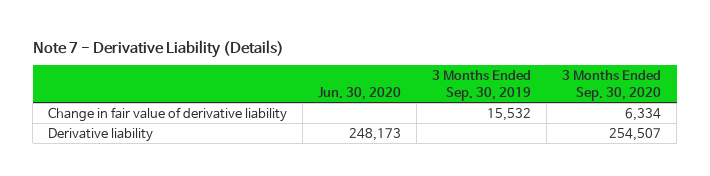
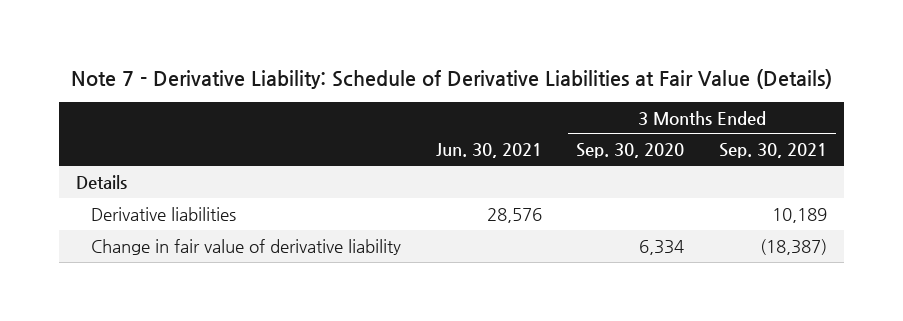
- Note 7 - Derivative Liability (Details)
+ Note 7 - Derivative Liability: Schedule of Derivative Liabilities at Fair Value (Details)
- | Jun. 30, 2020 | 3 Months Ended Sep. 30, 2019 | 3 Months Ended Sep. 30, 2020
+ | Jun. 30, 2021 | 3 Months Ended Sep. 30, 2020 | 3 Months Ended Sep. 30, 2021
+ Details
+ Derivative liabilities | 28,576 | | 10,189
- Derivative liability | 248,173 | | 254,507

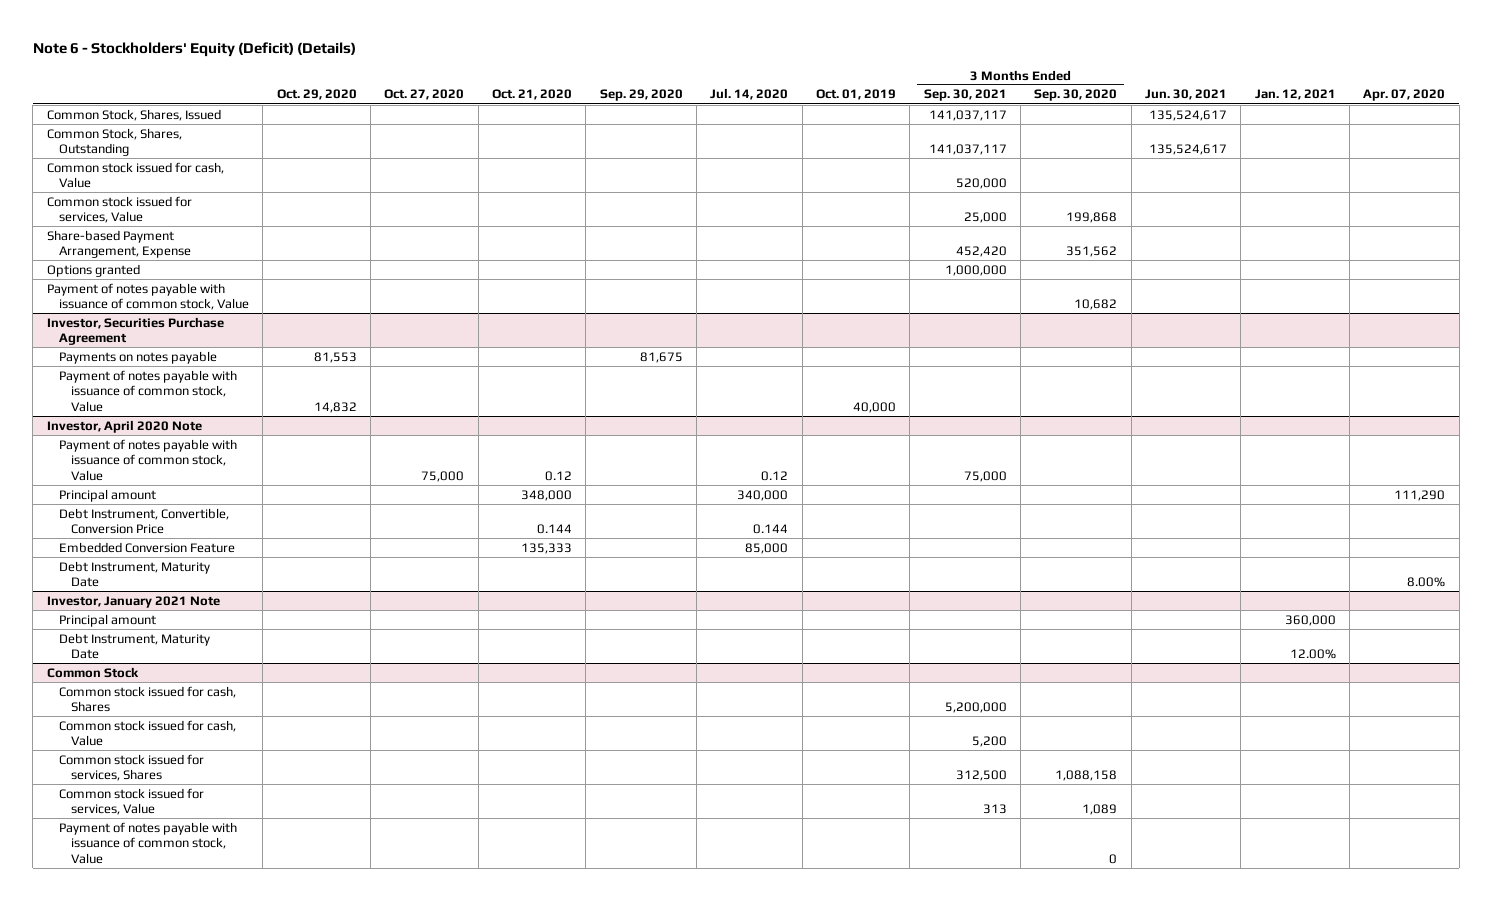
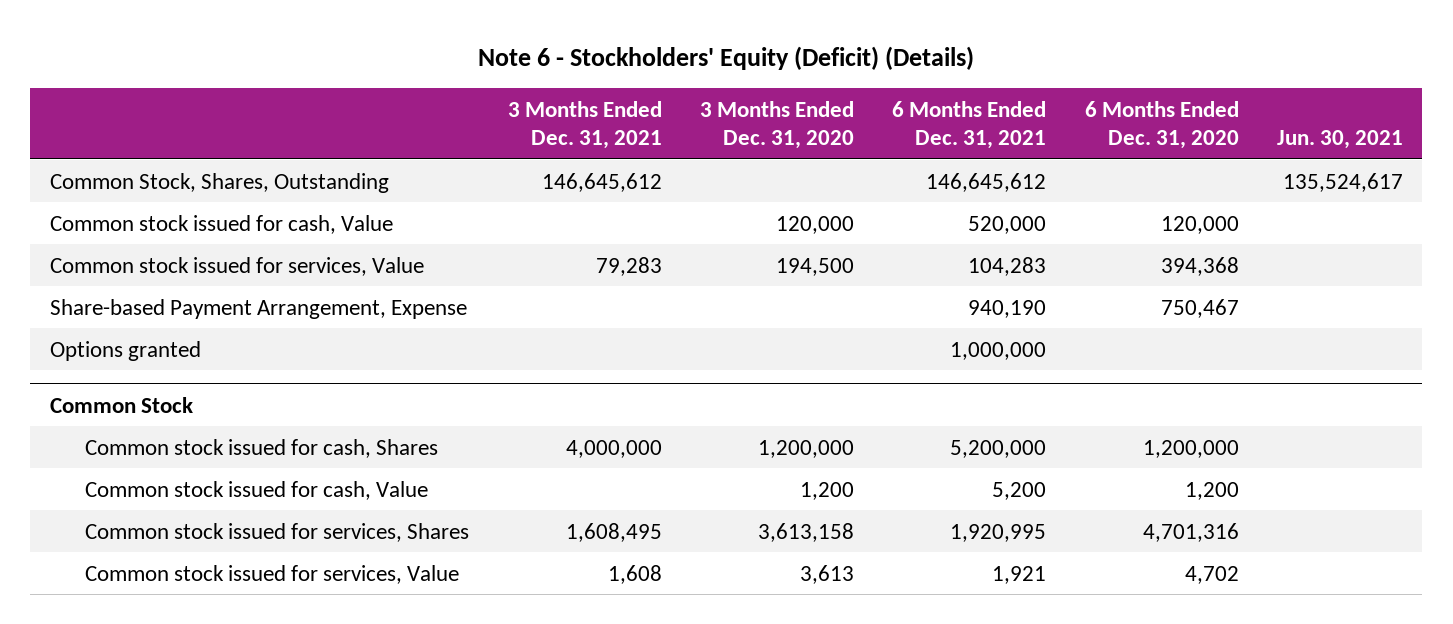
- | Oct. 29, 2020 | Oct. 27, 2020 | Oct. 21, 2020 | Sep. 29, 2020 | Jul. 14, 2020 | Oct. 01, 2019 | 3 Months Ended Sep. 30, 2021 | 3 Months Ended Sep. 30, 2020 | Jun. 30, 2021 | Jan. 12, 2021 | Apr. 07, 2020
+ | 3 Months Ended Dec. 31, 2021 | 3 Months Ended Dec. 31, 2020 | 6 Months Ended Dec. 31, 2021 | 6 Months Ended Dec. 31, 2020 | Jun. 30, 2021
- Common Stock, Shares, Issued | | | | | | | 141,037,117 | | 135,524,617 | |
- Payment of notes payable with issuance of common stock, Value | | | | | | | | 10,682 | | |
- Investor, Securities Purchase Agreement
- Payments on notes payable | 81,553 | | | 81,675 | | | | | | |
- Payment of notes payable with issuance of common stock, Value | 14,832 | | | | | 40,000 | | | | |
- Investor, April 2020 Note
- Payment of notes payable with issuance of common stock, Value | | 75,000 | 0.12 | | 0.12 | | 75,000 | | | |
- Principal amount | | | 348,000 | | 340,000 | | | | | | 111,290
- Debt Instrument, Convertible, Conversion Price | | | 0.144 | | 0.144 | | | | | |
- Embedded Conversion Feature | | | 135,333 | | 85,000 | | | | | |
- Debt Instrument, Maturity Date | | | | | | | | | | | 8.00%
- Investor, January 2021 Note
- Principal amount | | | | | | | | | | 360,000 |
- Debt Instrument, Maturity Date | | | | | | | | | | 12.00% |
@ Common Stock
- Payment of notes payable with issuance of common stock, Value | | | | | | | | 0 | | |

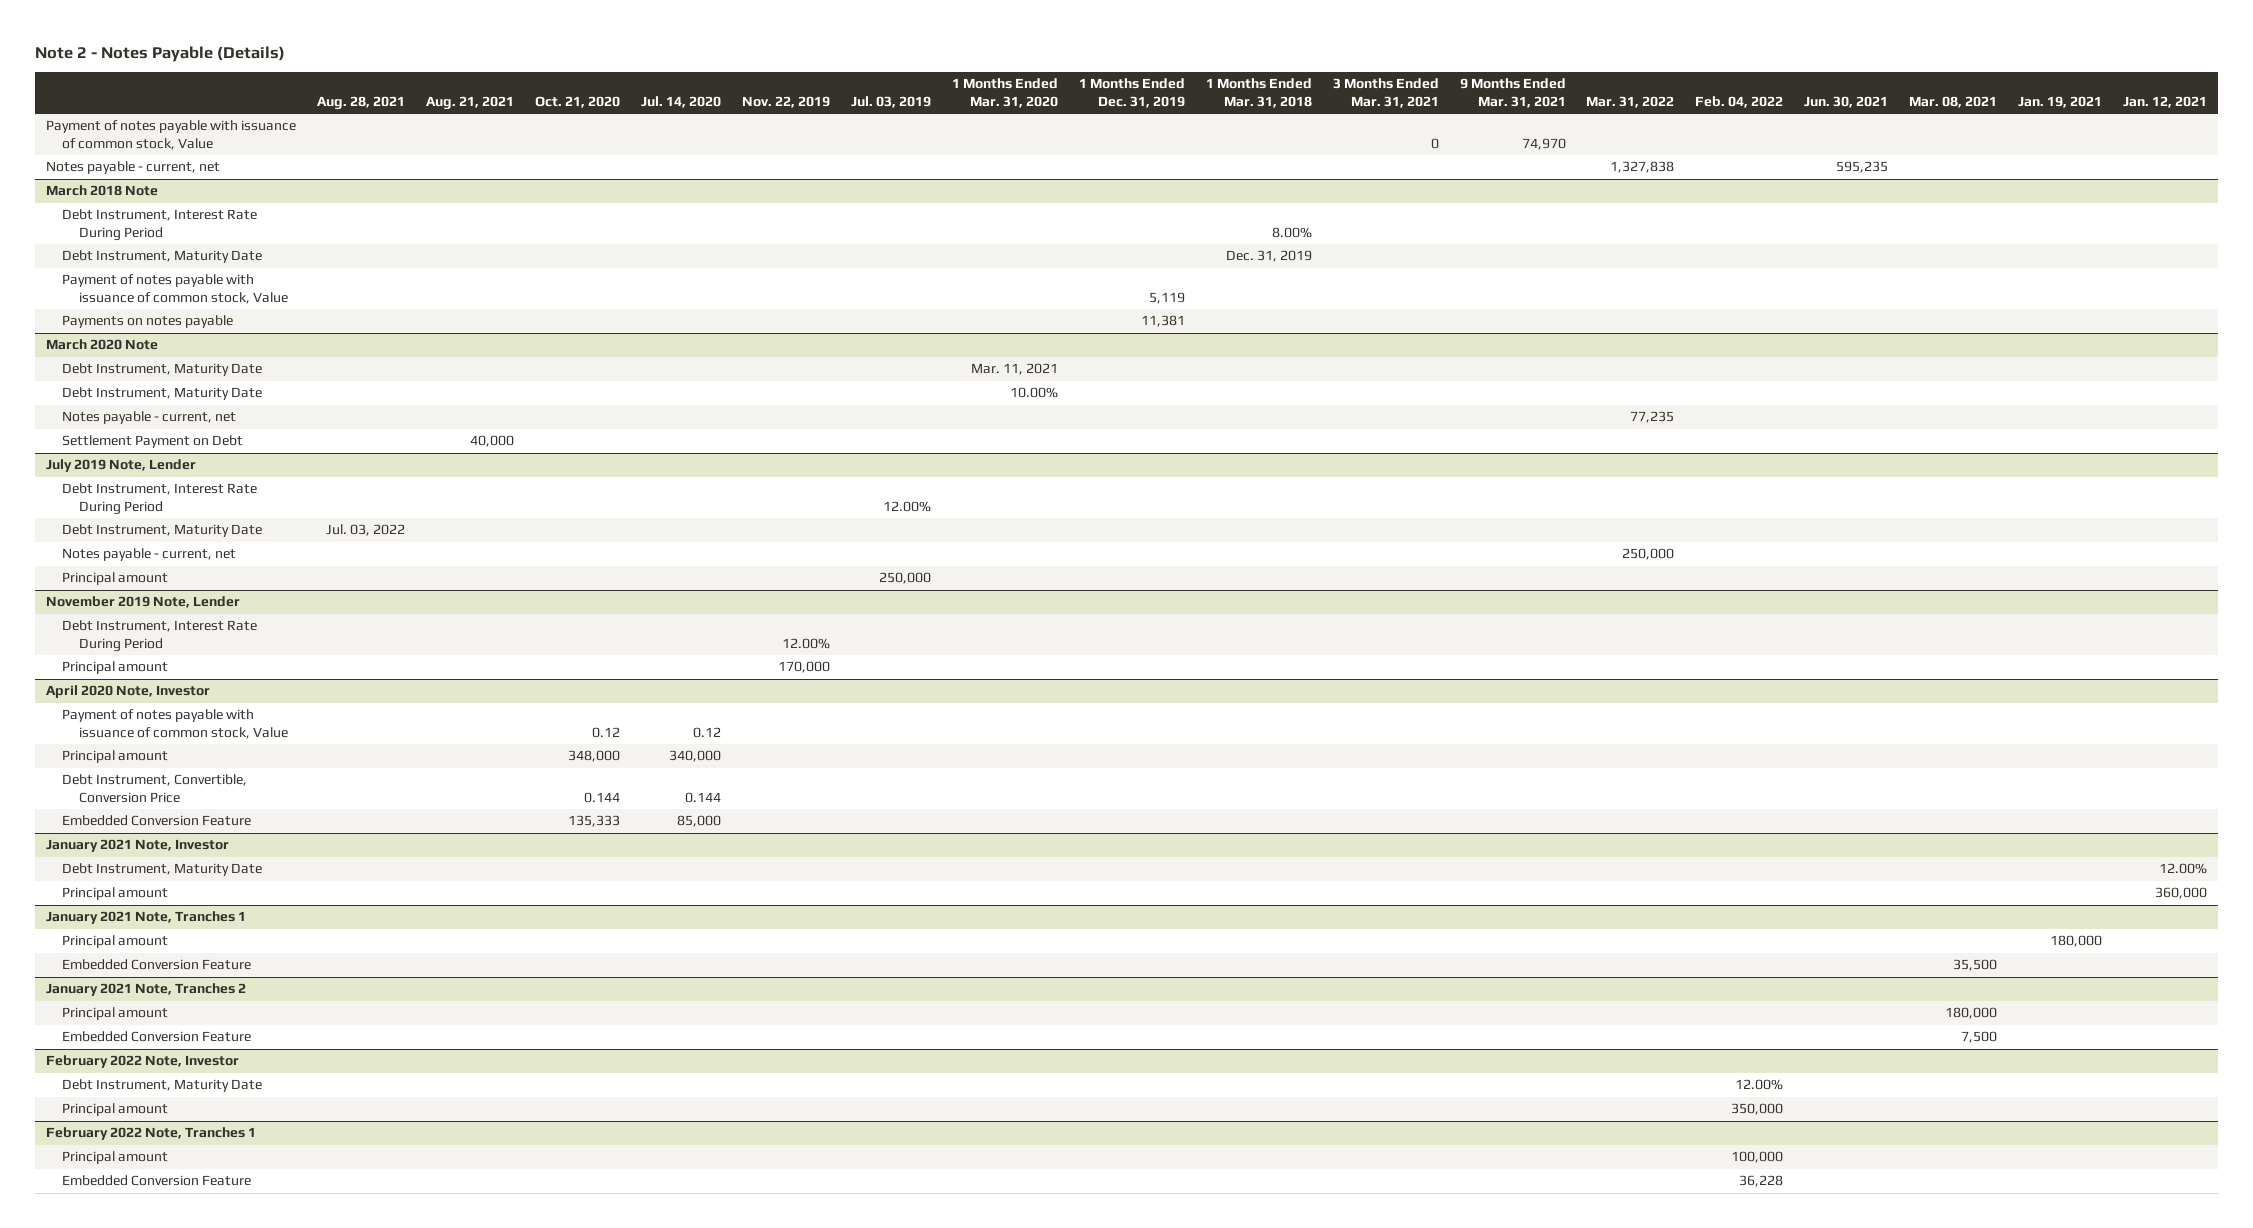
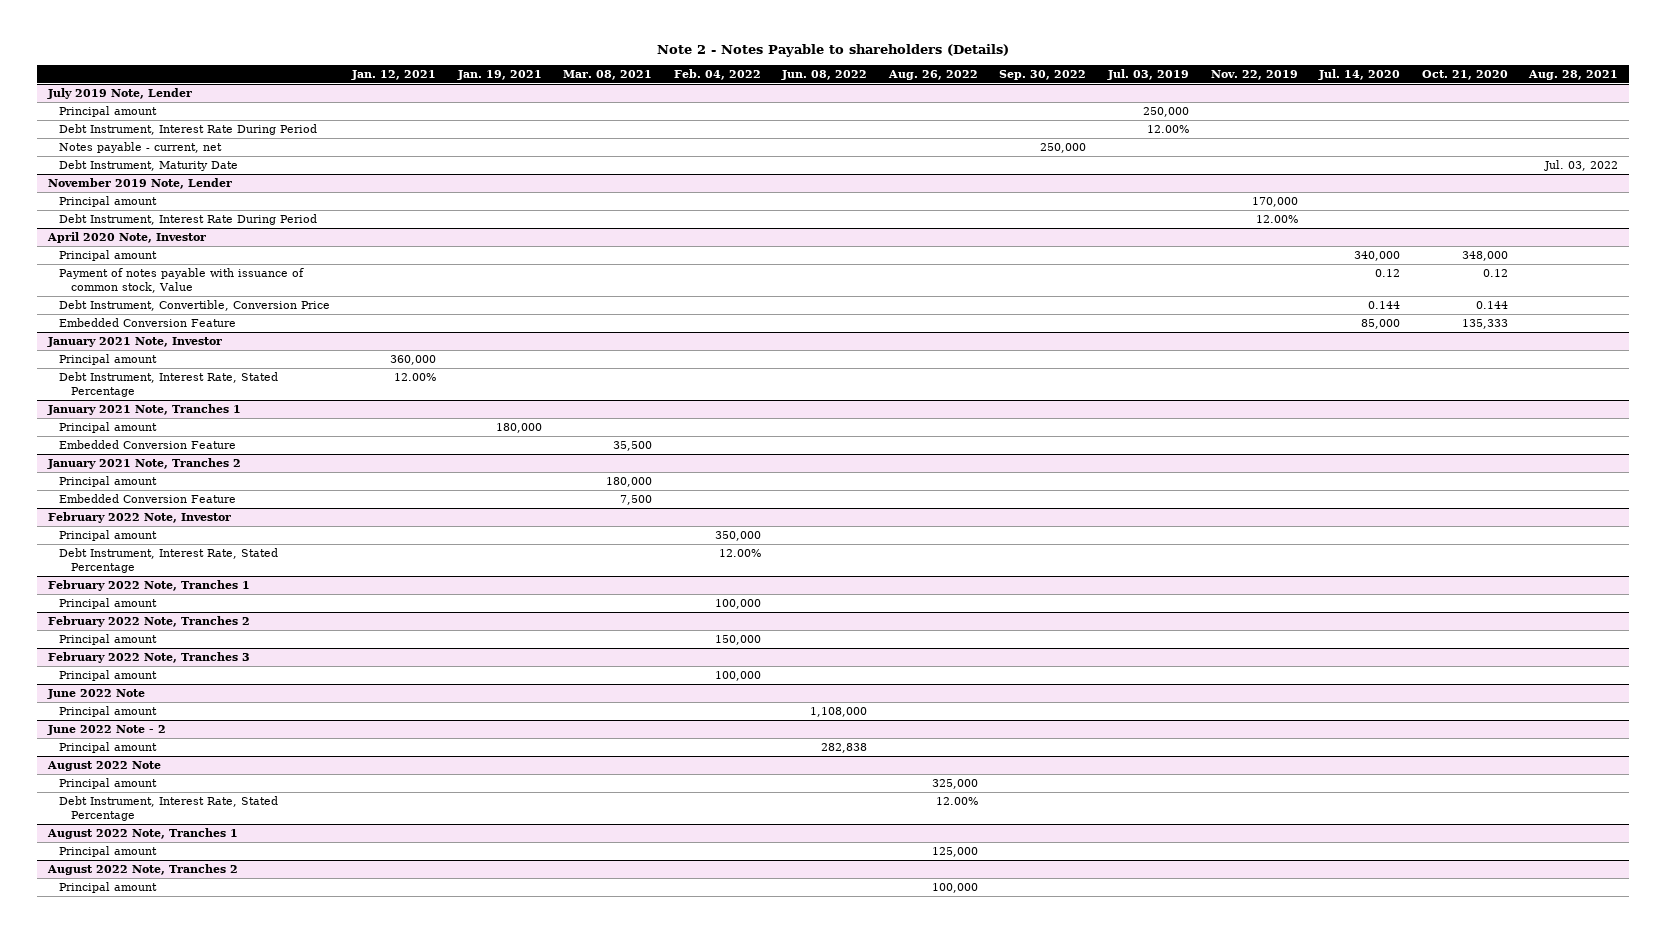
- Note 2 - Notes Payable (Details)
+ Note 2 - Notes Payable to shareholders (Details)
- | Aug. 28, 2021 | Aug. 21, 2021 | Oct. 21, 2020 | Jul. 14, 2020 | Nov. 22, 2019 | Jul. 03, 2019 | 1 Months Ended Mar. 31, 2020 | 1 Months Ended Dec. 31, 2019 | 1 Months Ended Mar. 31, 2018 | 3 Months Ended Mar. 31, 2021 | 9 Months Ended Mar. 31, 2021 | Mar. 31, 2022 | Feb. 04, 2022 | Jun. 30, 2021 | Mar. 08, 2021 | Jan. 19, 2021 | Jan. 12, 2021
+ | Jan. 12, 2021 | Jan. 19, 2021 | Mar. 08, 2021 | Feb. 04, 2022 | Jun. 08, 2022 | Aug. 26, 2022 | Sep. 30, 2022 | Jul. 03, 2019 | Nov. 22, 2019 | Jul. 14, 2020 | Oct. 21, 2020 | Aug. 28, 2021
- Payment of notes payable with issuance of common stock, Value | | | | | | | | | | 0 | 74,970 | | | | | |
- Notes payable - current, net | | | | | | | | | | | | 1,327,838 | | 595,235 | | |
- March 2018 Note
- Debt Instrument, Interest Rate During Period | | | | | | | | | 8.00% | | | | | | | |
- Debt Instrument, Maturity Date | | | | | | | | | Dec. 31, 2019 | | | | | | | |
- Payment of notes payable with issuance of common stock, Value | | | | | | | | 5,119 | | | | | | | | |
- Payments on notes payable | | | | | | | | 11,381 | | | | | | | | |
- March 2020 Note
- Debt Instrument, Maturity Date | | | | | | | Mar. 11, 2021 | | | | | | | | | |
- Debt Instrument, Maturity Date | | | | | | | 10.00% | | | | | | | | | |
- Notes payable - current, net | | | | | | | | | | | | 77,235 | | | | |
- Settlement Payment on Debt | | 40,000 | | | | | | | | | | | | | | |
@ July 2019 Note, Lender
moved up: Principal amount | | | | | | | | 250,000 | | | |
moved down: Debt Instrument, Maturity Date | | | | | | | | | | | | Jul. 03, 2022
@ November 2019 Note, Lender
moved down: Debt Instrument, Interest Rate During Period | | | | | | | | | 12.00% | | |
@ April 2020 Note, Investor
moved down: Payment of notes payable with issuance of common stock, Value | | | | | | | | | | 0.12 | 0.12 |
@ January 2021 Note, Investor
- Debt Instrument, Maturity Date | | | | | | | | | | | | | | | | | 12.00%
+ Debt Instrument, Interest Rate, Stated Percentage | 12.00% | | | | | | | | | | |
@ February 2022 Note, Investor
- Debt Instrument, Maturity Date | | | | | | | | | | | | | 12.00% | | | |
+ Debt Instrument, Interest Rate, Stated Percentage | | | | 12.00% | | | | | | | |
@ February 2022 Note, Tranches 1
- Embedded Conversion Feature | | | | | | | | | | | | | 36,228 | | | |
+ February 2022 Note, Tranches 2
+ Principal amount | | | | 150,000 | | | | | | | |
+ February 2022 Note, Tranches 3
+ Principal amount | | | | 100,000 | | | | | | | |
+ June 2022 Note
+ Principal amount | | | | | 1,108,000 | | | | | | |
+ June 2022 Note - 2
+ Principal amount | | | | | 282,838 | | | | | | |
+ August 2022 Note
+ Principal amount | | | | | | 325,000 | | | | | |
+ Debt Instrument, Interest Rate, Stated Percentage | | | | | | 12.00% | | | | | |
+ August 2022 Note, Tranches 1
+ Principal amount | | | | | | 125,000 | | | | | |
+ August 2022 Note, Tranches 2
+ Principal amount | | | | | | 100,000 | | | | | |

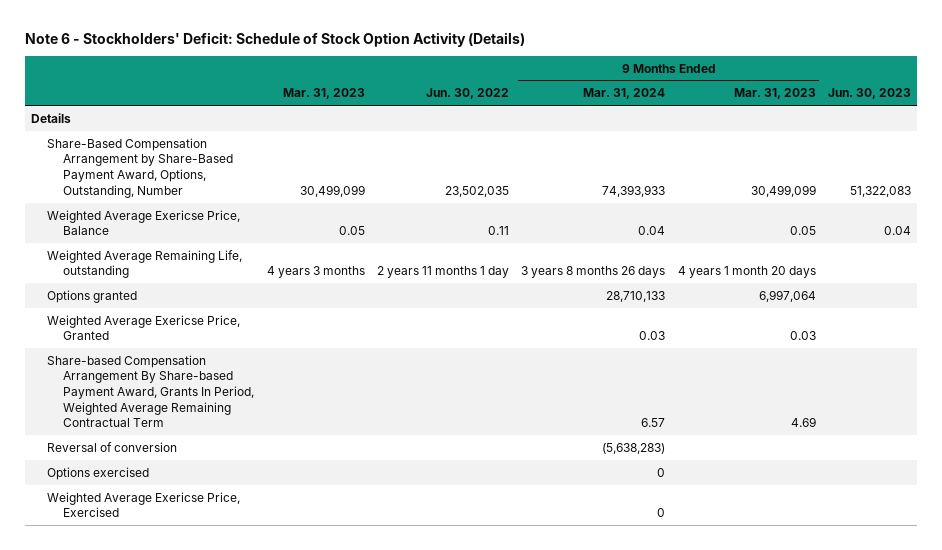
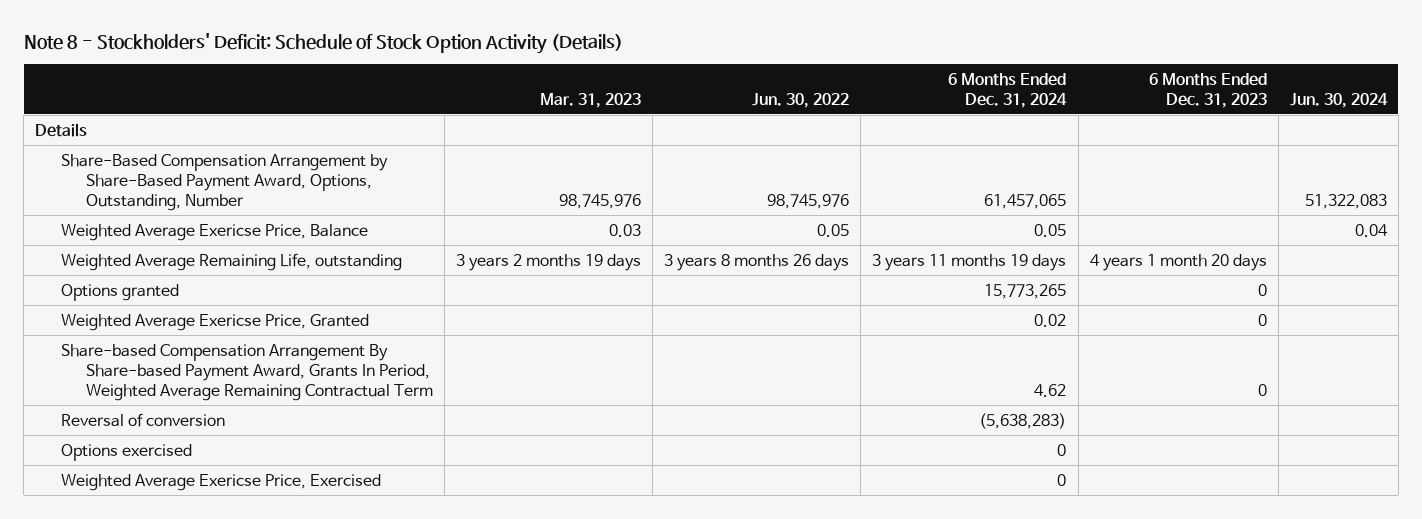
- Note 6 - Stockholders' Deficit: Schedule of Stock Option Activity (Details)
+ Note 8 - Stockholders' Deficit: Schedule of Stock Option Activity (Details)
- | Mar. 31, 2023 | Jun. 30, 2022 | 9 Months Ended Mar. 31, 2024 | 9 Months Ended Mar. 31, 2023 | Jun. 30, 2023
+ | Mar. 31, 2023 | Jun. 30, 2022 | 6 Months Ended Dec. 31, 2024 | 6 Months Ended Dec. 31, 2023 | Jun. 30, 2024
- Share-Based Compensation Arrangement by Share-Based Payment Award, Options, Outstanding, Number | 30,499,099 | 23,502,035 | 74,393,933 | 30,499,099 | 51,322,083
- Weighted Average Exericse Price, Balance | 0.05 | 0.11 | 0.04 | 0.05 | 0.04
- Weighted Average Remaining Life, outstanding | 4 years 3 months | 2 years 11 months 1 day | 3 years 8 months 26 days | 4 years 1 month 20 days |
+ Share-Based Compensation Arrangement by Share-Based Payment Award, Options, Outstanding, Number | 98,745,976 | 98,745,976 | 61,457,065 | | 51,322,083
+ Weighted Average Exericse Price, Balance | 0.03 | 0.05 | 0.05 | | 0.04
+ Weighted Average Remaining Life, outstanding | 3 years 2 months 19 days | 3 years 8 months 26 days | 3 years 11 months 19 days | 4 years 1 month 20 days |

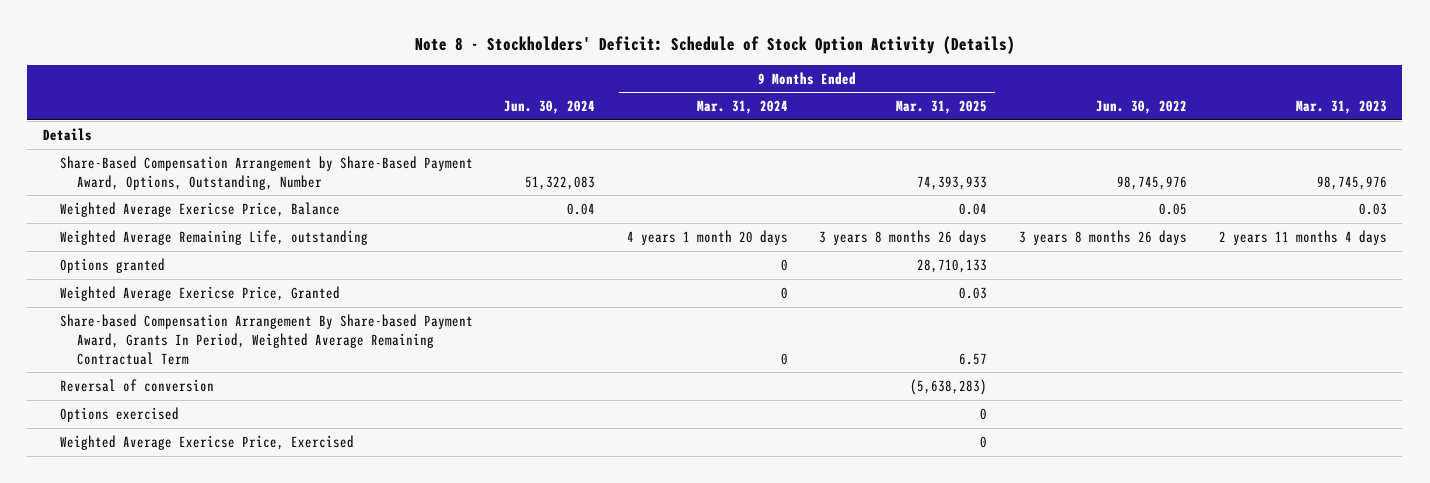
- | Mar. 31, 2023 | Jun. 30, 2022 | 6 Months Ended Dec. 31, 2024 | 6 Months Ended Dec. 31, 2023 | Jun. 30, 2024
+ | Jun. 30, 2024 | 9 Months Ended Mar. 31, 2024 | 9 Months Ended Mar. 31, 2025 | Jun. 30, 2022 | Mar. 31, 2023
- Weighted Average Remaining Life, outstanding | 3 years 2 months 19 days | 3 years 8 months 26 days | 3 years 11 months 19 days | 4 years 1 month 20 days |
+ Weighted Average Remaining Life, outstanding | | 4 years 1 month 20 days | 3 years 8 months 26 days | 3 years 8 months 26 days | 2 years 11 months 4 days

